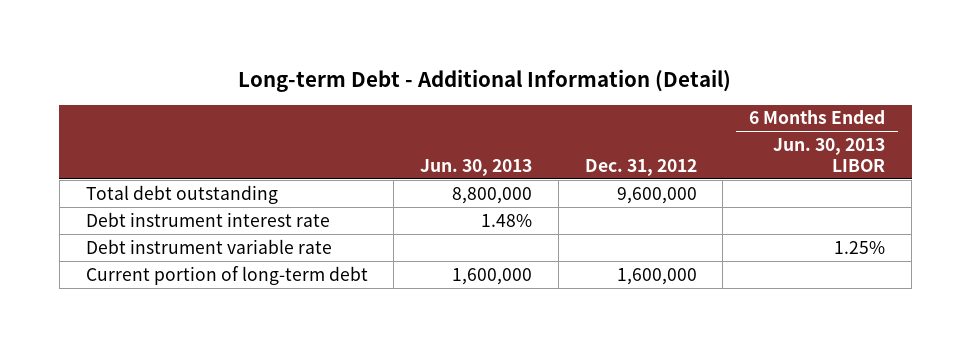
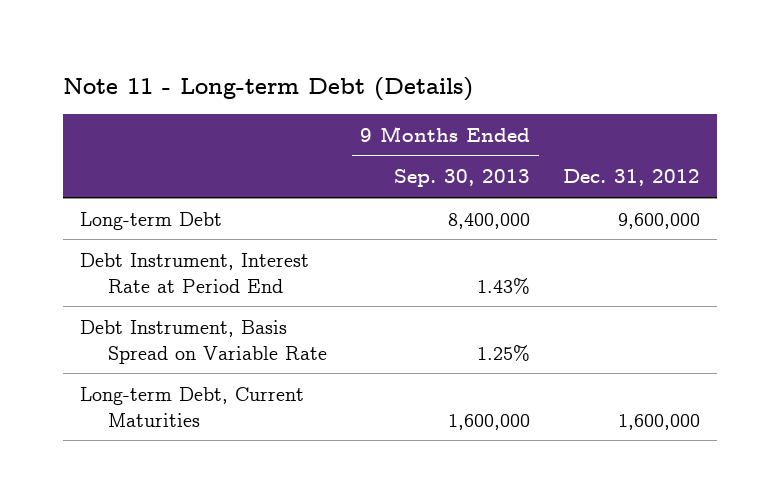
- Long-term Debt - Additional Information (Detail)
+ Note 11 - Long-term Debt (Details)
- | Jun. 30, 2013 | Dec. 31, 2012 | 6 Months Ended Jun. 30, 2013 LIBOR
+ | 9 Months Ended Sep. 30, 2013 | Dec. 31, 2012
- Total debt outstanding | 8,800,000 | 9,600,000 |
- Debt instrument interest rate | 1.48% | |
- Debt instrument variable rate | | | 1.25%
- Current portion of long-term debt | 1,600,000 | 1,600,000 |
+ Long-term Debt | 8,400,000 | 9,600,000
+ Debt Instrument, Interest Rate at Period End | 1.43% |
+ Debt Instrument, Basis Spread on Variable Rate | 1.25% |
+ Long-term Debt, Current Maturities | 1,600,000 | 1,600,000

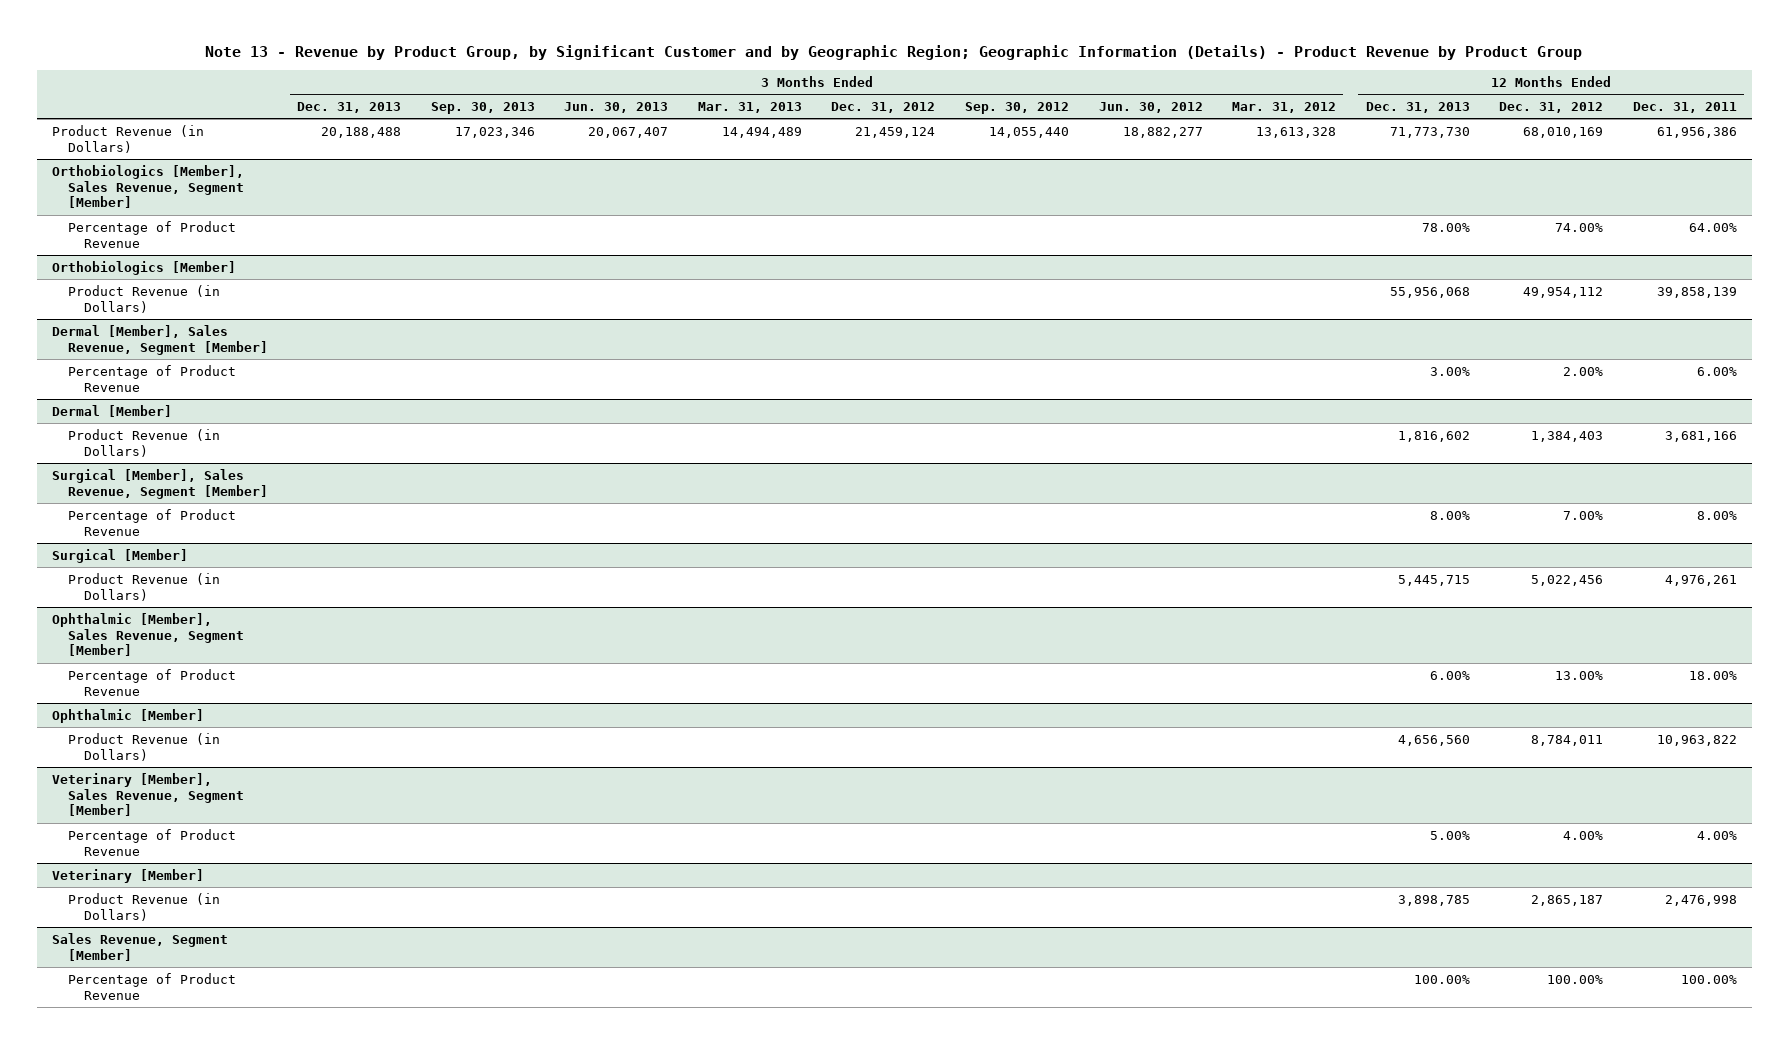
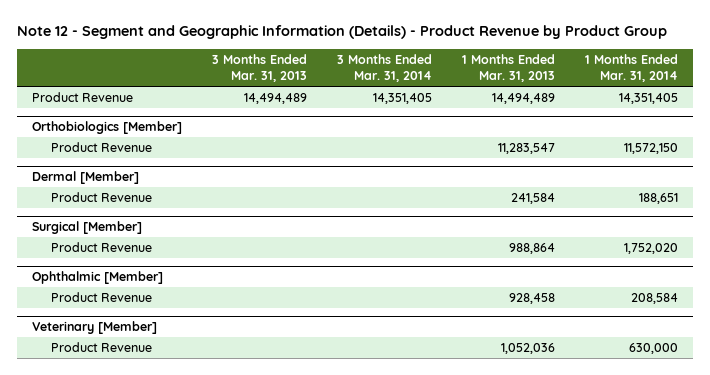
- Note 13 - Revenue by Product Group, by Significant Customer and by Geographic Region; Geographic Information (Details) - Product Revenue by Product Group
+ Note 12 - Segment and Geographic Information (Details) - Product Revenue by Product Group
- | 3 Months Ended Dec. 31, 2013 | 3 Months Ended Sep. 30, 2013 | 3 Months Ended Jun. 30, 2013 | 3 Months Ended Mar. 31, 2013 | 3 Months Ended Dec. 31, 2012 | 3 Months Ended Sep. 30, 2012 | 3 Months Ended Jun. 30, 2012 | 3 Months Ended Mar. 31, 2012 | 12 Months Ended Dec. 31, 2013 | 12 Months Ended Dec. 31, 2012 | 12 Months Ended Dec. 31, 2011
+ | 3 Months Ended Mar. 31, 2013 | 3 Months Ended Mar. 31, 2014 | 1 Months Ended Mar. 31, 2013 | 1 Months Ended Mar. 31, 2014
- Product Revenue (in Dollars) | 20,188,488 | 17,023,346 | 20,067,407 | 14,494,489 | 21,459,124 | 14,055,440 | 18,882,277 | 13,613,328 | 71,773,730 | 68,010,169 | 61,956,386
- Orthobiologics [Member], Sales Revenue, Segment [Member]
- Percentage of Product Revenue | | | | | | | | | 78.00% | 74.00% | 64.00%
+ Product Revenue | 14,494,489 | 14,351,405 | 14,494,489 | 14,351,405
@ Orthobiologics [Member]
- Product Revenue (in Dollars) | | | | | | | | | 55,956,068 | 49,954,112 | 39,858,139
- Dermal [Member], Sales Revenue, Segment [Member]
- Percentage of Product Revenue | | | | | | | | | 3.00% | 2.00% | 6.00%
@ Orthobiologics [Member]
+ Product Revenue | | | 11,283,547 | 11,572,150
@ Dermal [Member]
- Product Revenue (in Dollars) | | | | | | | | | 1,816,602 | 1,384,403 | 3,681,166
- Surgical [Member], Sales Revenue, Segment [Member]
- Percentage of Product Revenue | | | | | | | | | 8.00% | 7.00% | 8.00%
@ Dermal [Member]
+ Product Revenue | | | 241,584 | 188,651
@ Surgical [Member]
- Product Revenue (in Dollars) | | | | | | | | | 5,445,715 | 5,022,456 | 4,976,261
- Ophthalmic [Member], Sales Revenue, Segment [Member]
- Percentage of Product Revenue | | | | | | | | | 6.00% | 13.00% | 18.00%
@ Surgical [Member]
+ Product Revenue | | | 988,864 | 1,752,020
@ Ophthalmic [Member]
- Product Revenue (in Dollars) | | | | | | | | | 4,656,560 | 8,784,011 | 10,963,822
- Veterinary [Member], Sales Revenue, Segment [Member]
- Percentage of Product Revenue | | | | | | | | | 5.00% | 4.00% | 4.00%
@ Ophthalmic [Member]
+ Product Revenue | | | 928,458 | 208,584
@ Veterinary [Member]
- Product Revenue (in Dollars) | | | | | | | | | 3,898,785 | 2,865,187 | 2,476,998
- Sales Revenue, Segment [Member]
- Percentage of Product Revenue | | | | | | | | | 100.00% | 100.00% | 100.00%
@ Veterinary [Member]
+ Product Revenue | | | 1,052,036 | 630,000

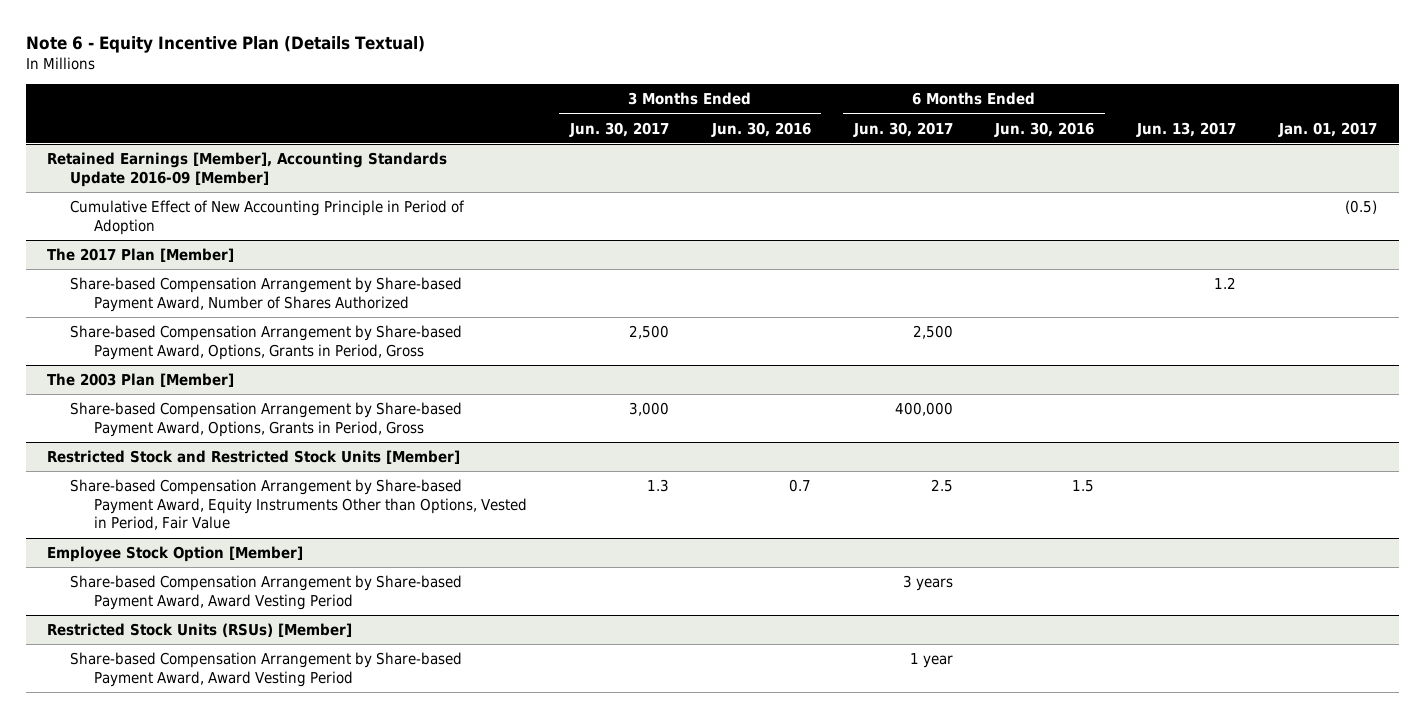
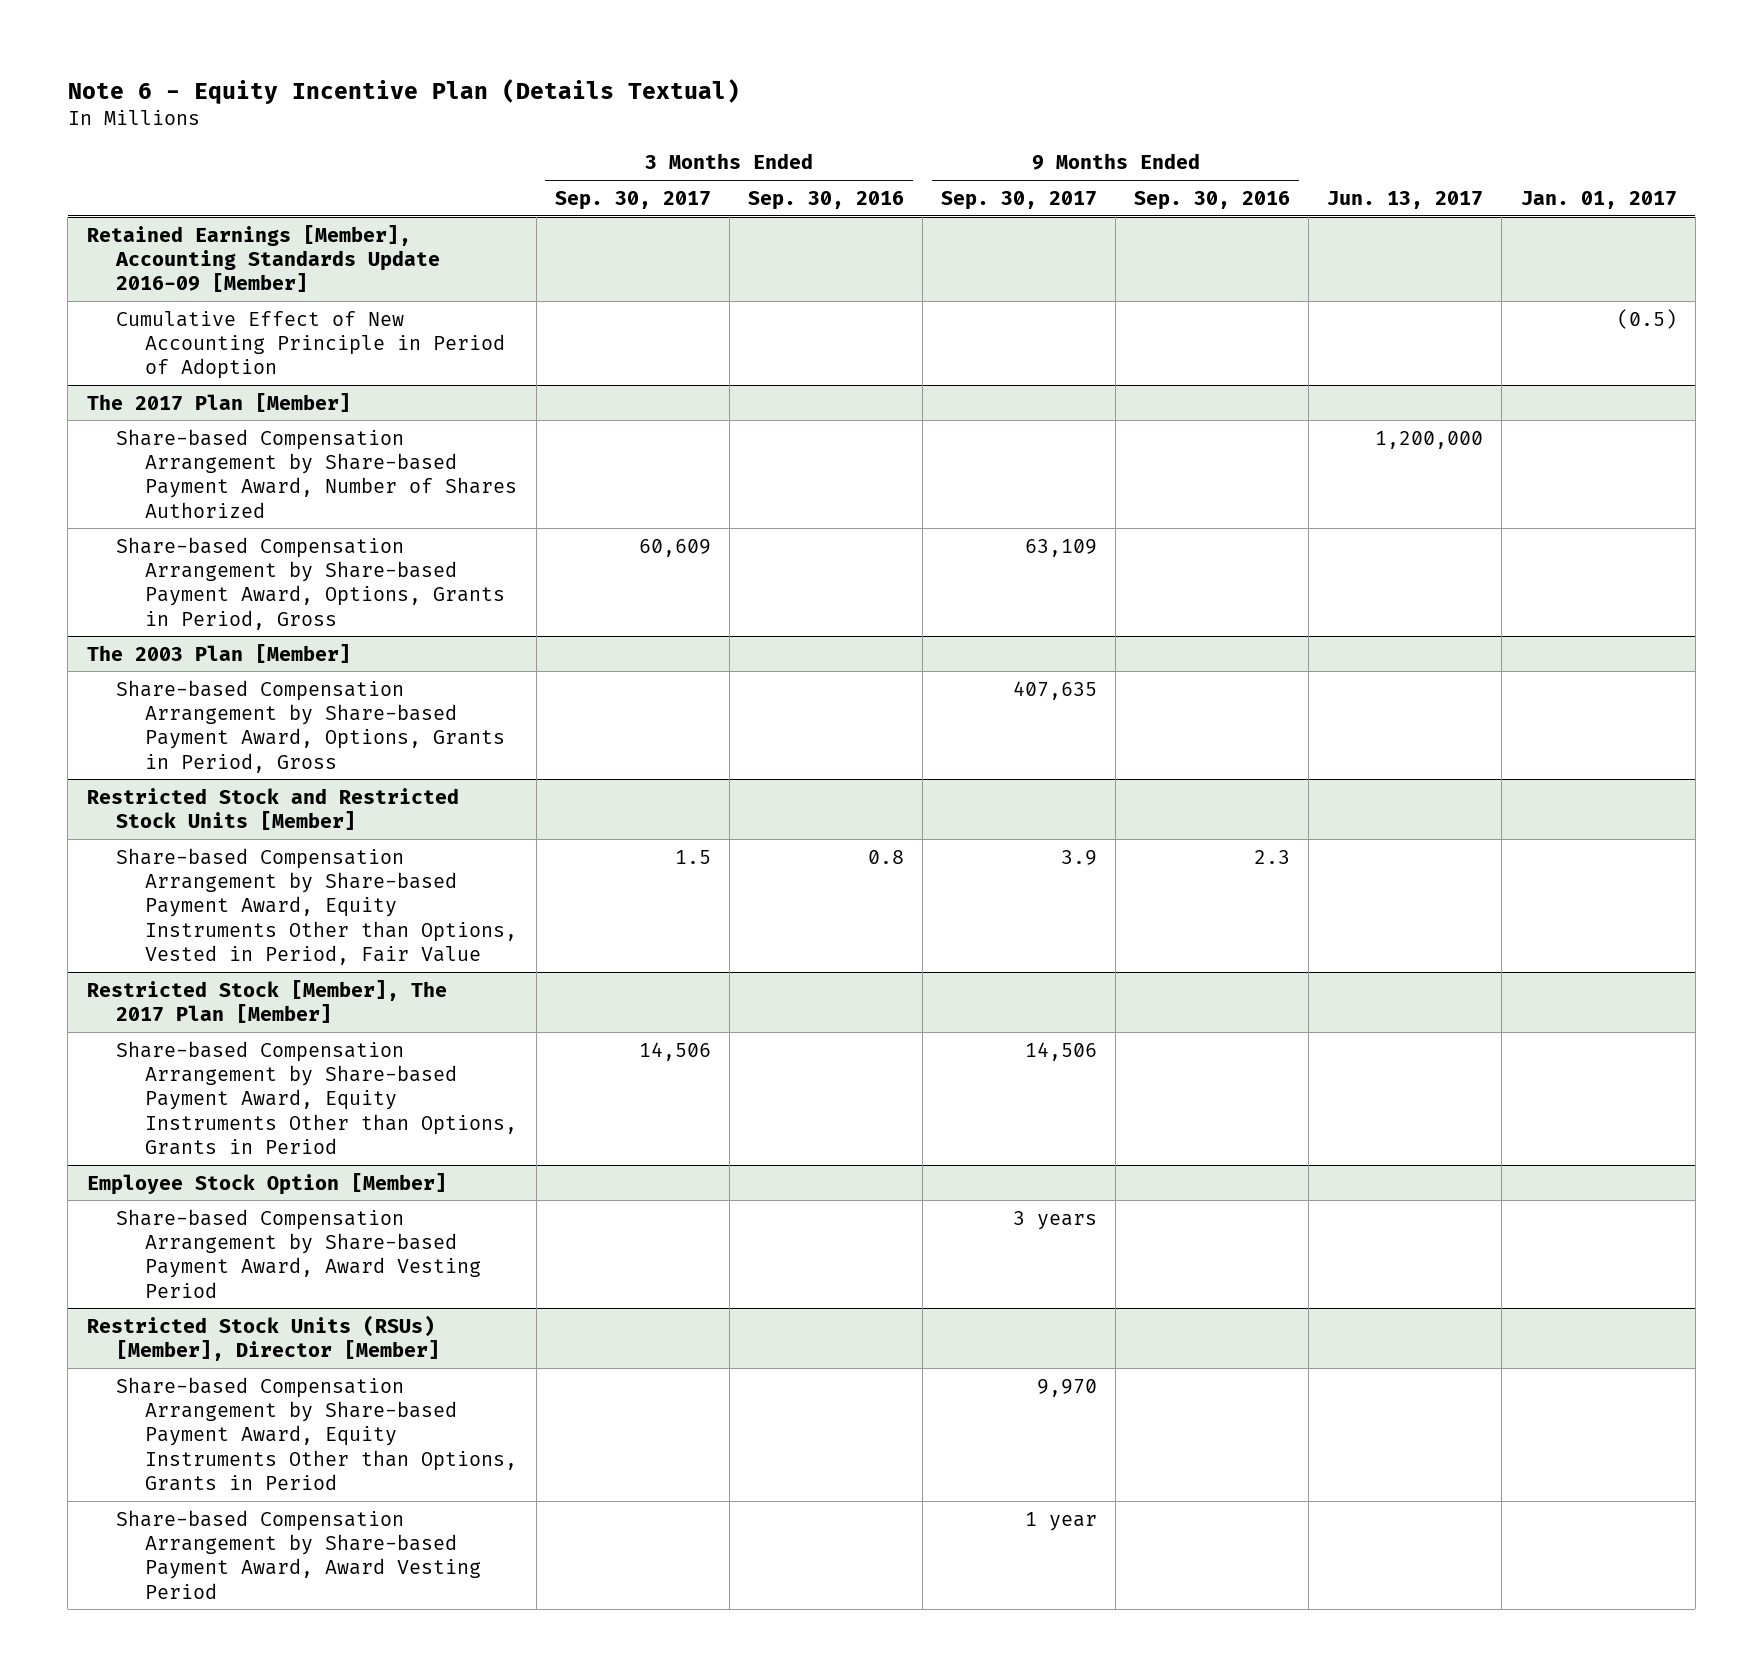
- | 3 Months Ended Jun. 30, 2017 | 3 Months Ended Jun. 30, 2016 | 6 Months Ended Jun. 30, 2017 | 6 Months Ended Jun. 30, 2016 | Jun. 13, 2017 | Jan. 01, 2017
+ | 3 Months Ended Sep. 30, 2017 | 3 Months Ended Sep. 30, 2016 | 9 Months Ended Sep. 30, 2017 | 9 Months Ended Sep. 30, 2016 | Jun. 13, 2017 | Jan. 01, 2017
@ The 2017 Plan [Member]
- Share-based Compensation Arrangement by Share-based Payment Award, Number of Shares Authorized | | | | | 1.2 |
+ Share-based Compensation Arrangement by Share-based Payment Award, Number of Shares Authorized | | | | | 1,200,000 |
+ Restricted Stock [Member], The 2017 Plan [Member]
+ Share-based Compensation Arrangement by Share-based Payment Award, Equity Instruments Other than Options, Grants in Period | 14,506 | | 14,506 | | |
- Restricted Stock Units (RSUs) [Member]
+ Restricted Stock Units (RSUs) [Member], Director [Member]
+ Share-based Compensation Arrangement by Share-based Payment Award, Equity Instruments Other than Options, Grants in Period | | | 9,970 | | |

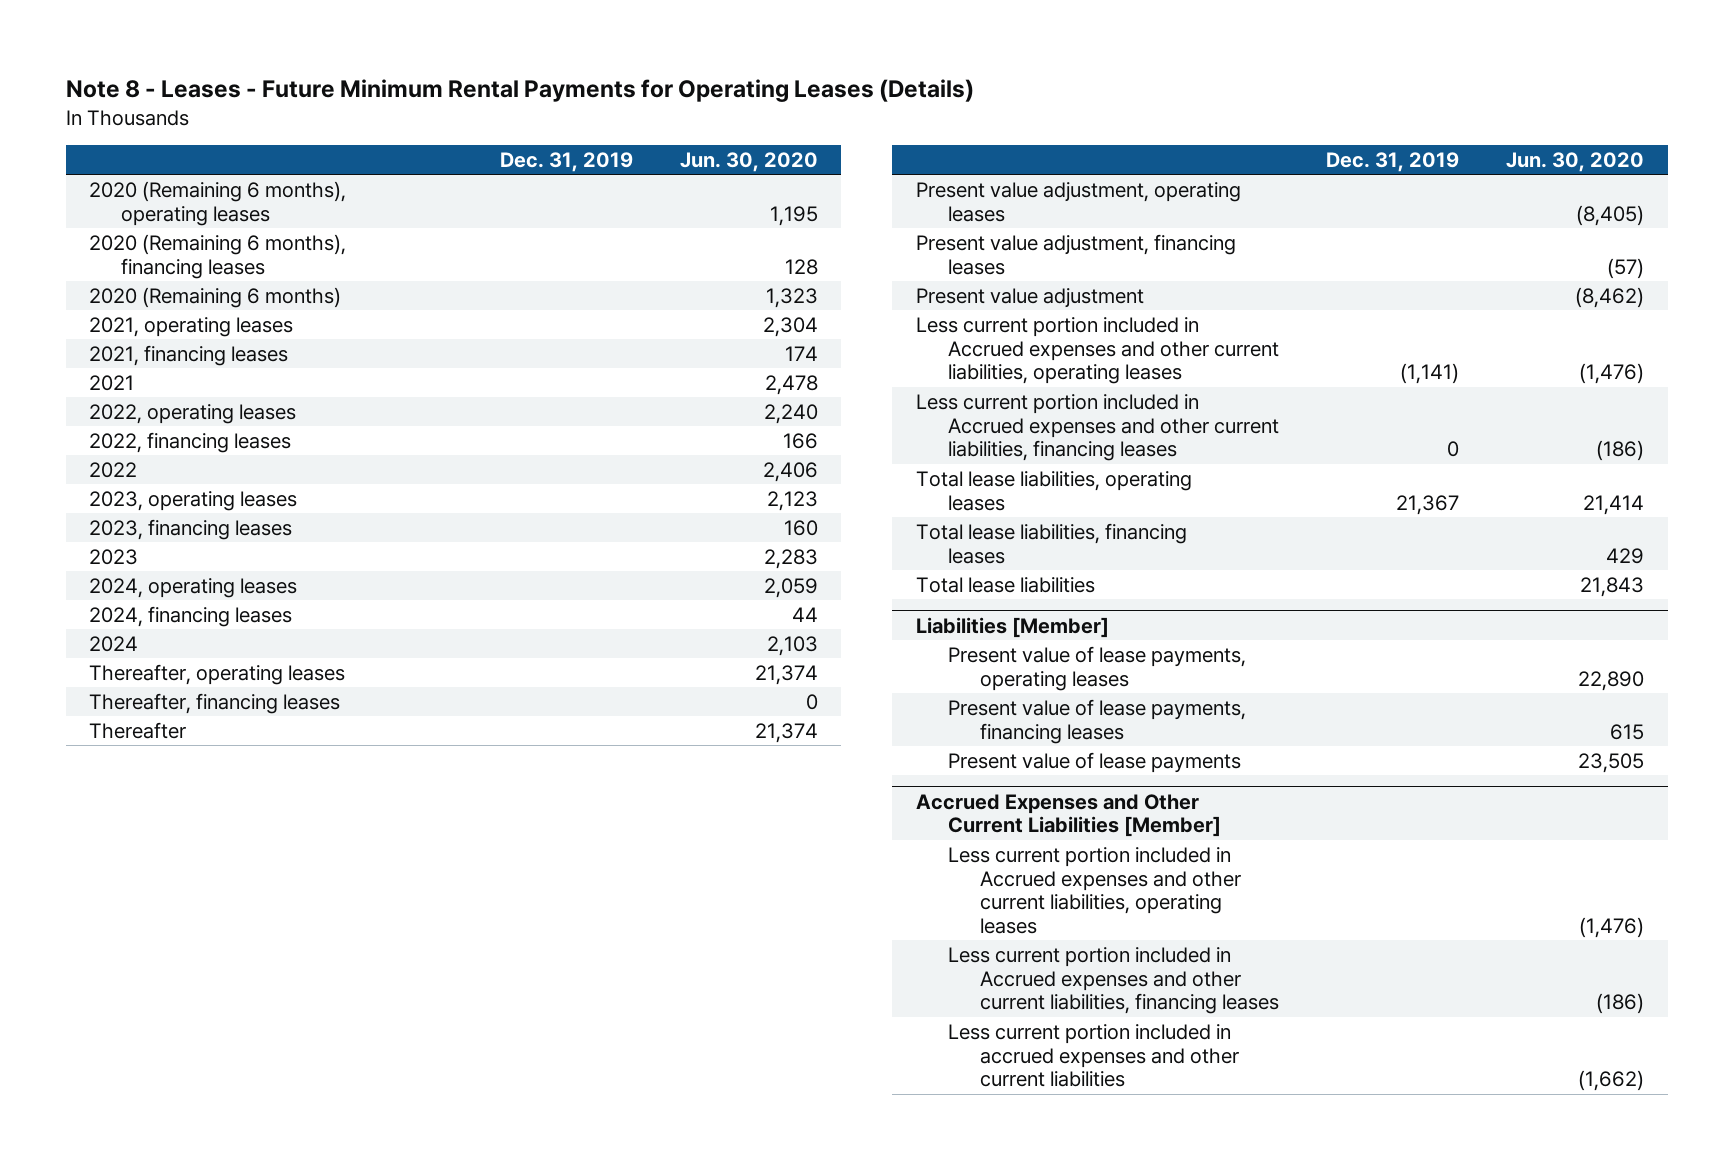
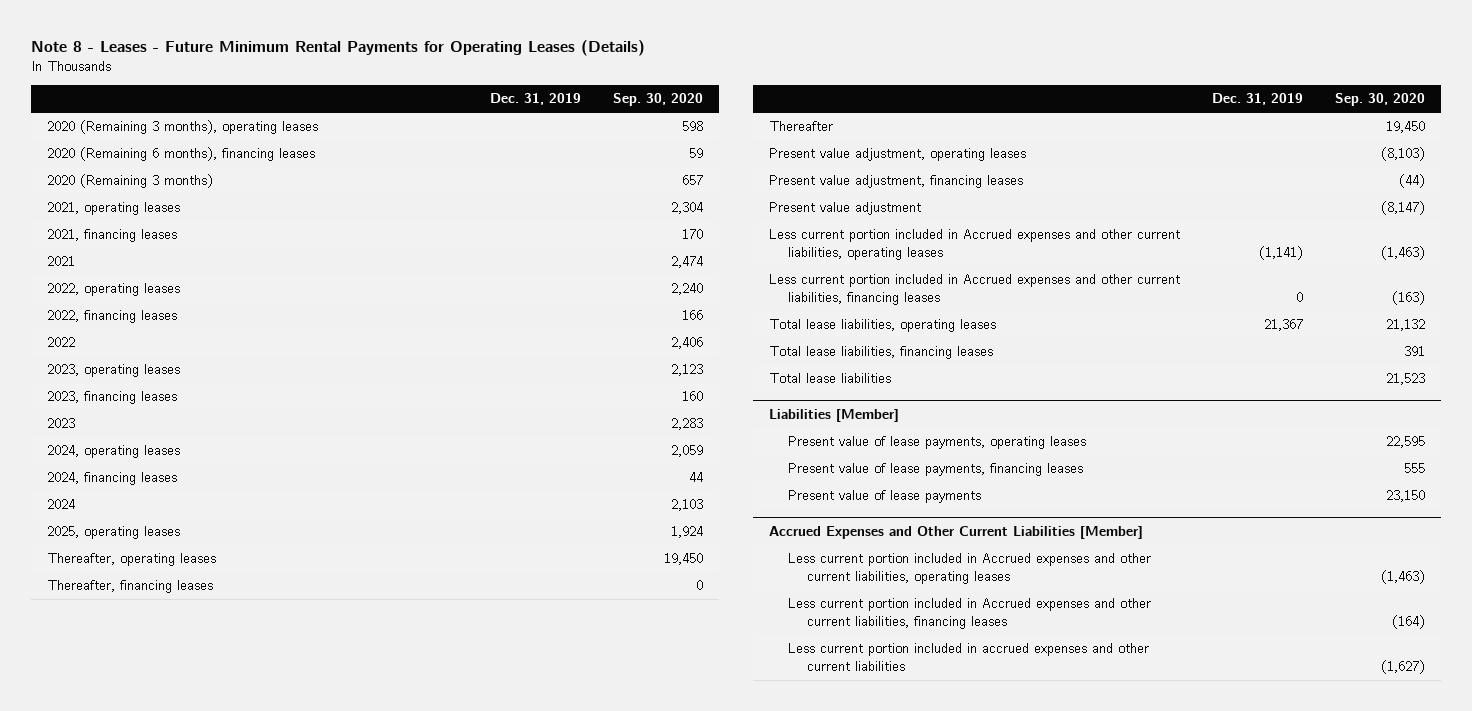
- | Dec. 31, 2019 | Jun. 30, 2020
+ | Dec. 31, 2019 | Sep. 30, 2020
- 2020 (Remaining 6 months), operating leases | | 1,195
+ 2020 (Remaining 3 months), operating leases | | 598
- 2020 (Remaining 6 months) | | 1,323
+ 2020 (Remaining 3 months) | | 657
+ 2025, operating leases | | 1,924

